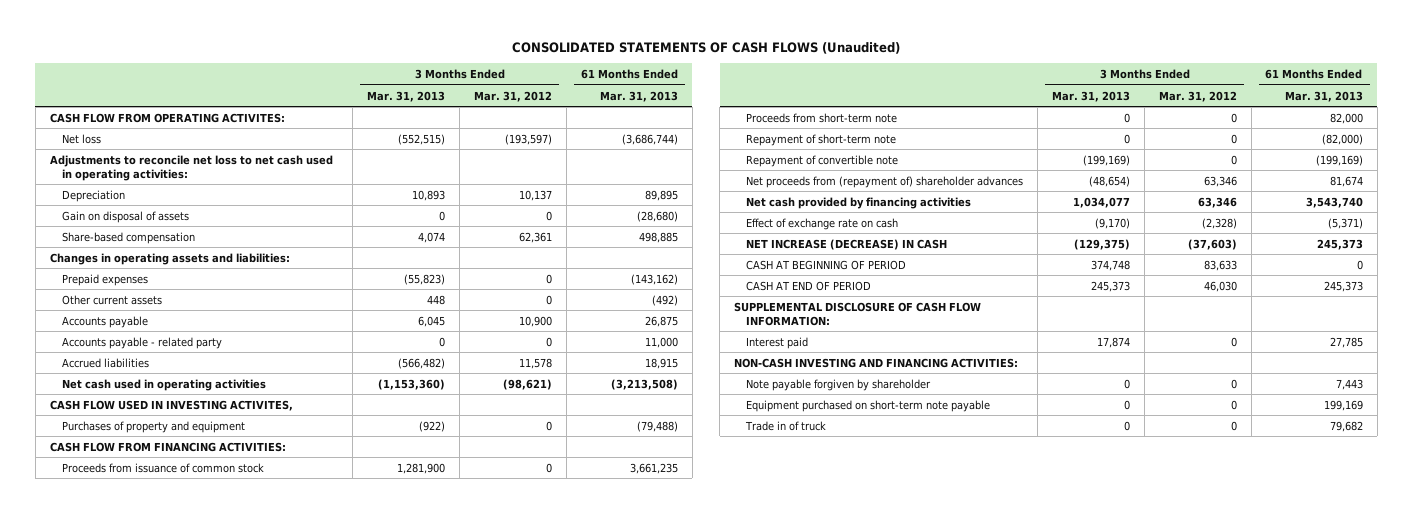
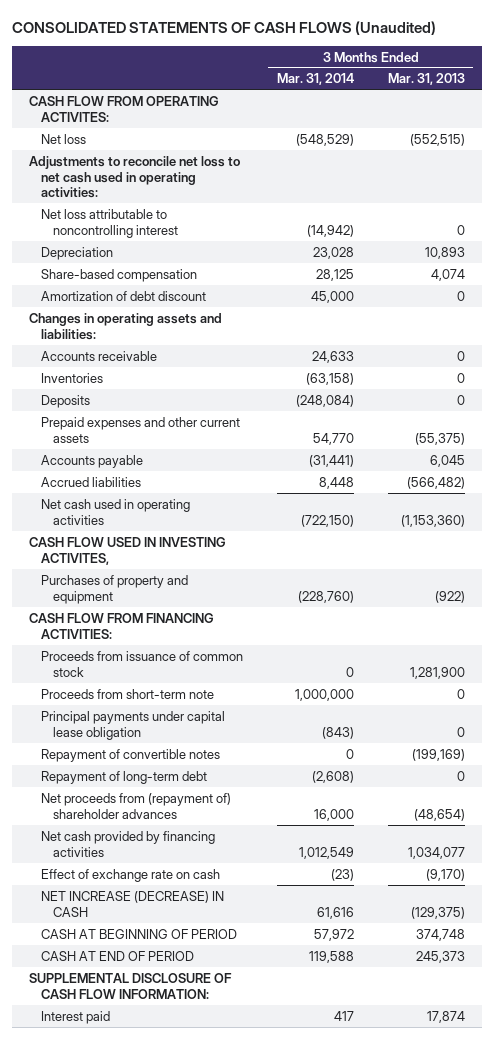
- | 3 Months Ended Mar. 31, 2013 | 3 Months Ended Mar. 31, 2012 | 61 Months Ended Mar. 31, 2013
+ | 3 Months Ended Mar. 31, 2014 | 3 Months Ended Mar. 31, 2013
+ Net loss attributable to noncontrolling interest | (14,942) | 0
- Gain on disposal of assets | 0 | 0 | (28,680)
+ Amortization of debt discount | 45,000 | 0
- Prepaid expenses | (55,823) | 0 | (143,162)
- Other current assets | 448 | 0 | (492)
+ Accounts receivable | 24,633 | 0
+ Inventories | (63,158) | 0
+ Deposits | (248,084) | 0
+ Prepaid expenses and other current assets | 54,770 | (55,375)
- Accounts payable - related party | 0 | 0 | 11,000
- Repayment of short-term note | 0 | 0 | (82,000)
- Repayment of convertible note | (199,169) | 0 | (199,169)
+ Principal payments under capital lease obligation | (843) | 0
+ Repayment of convertible notes | 0 | (199,169)
+ Repayment of long-term debt | (2,608) | 0
- NON-CASH INVESTING AND FINANCING ACTIVITIES:
- Note payable forgiven by shareholder | 0 | 0 | 7,443
- Equipment purchased on short-term note payable | 0 | 0 | 199,169
- Trade in of truck | 0 | 0 | 79,682

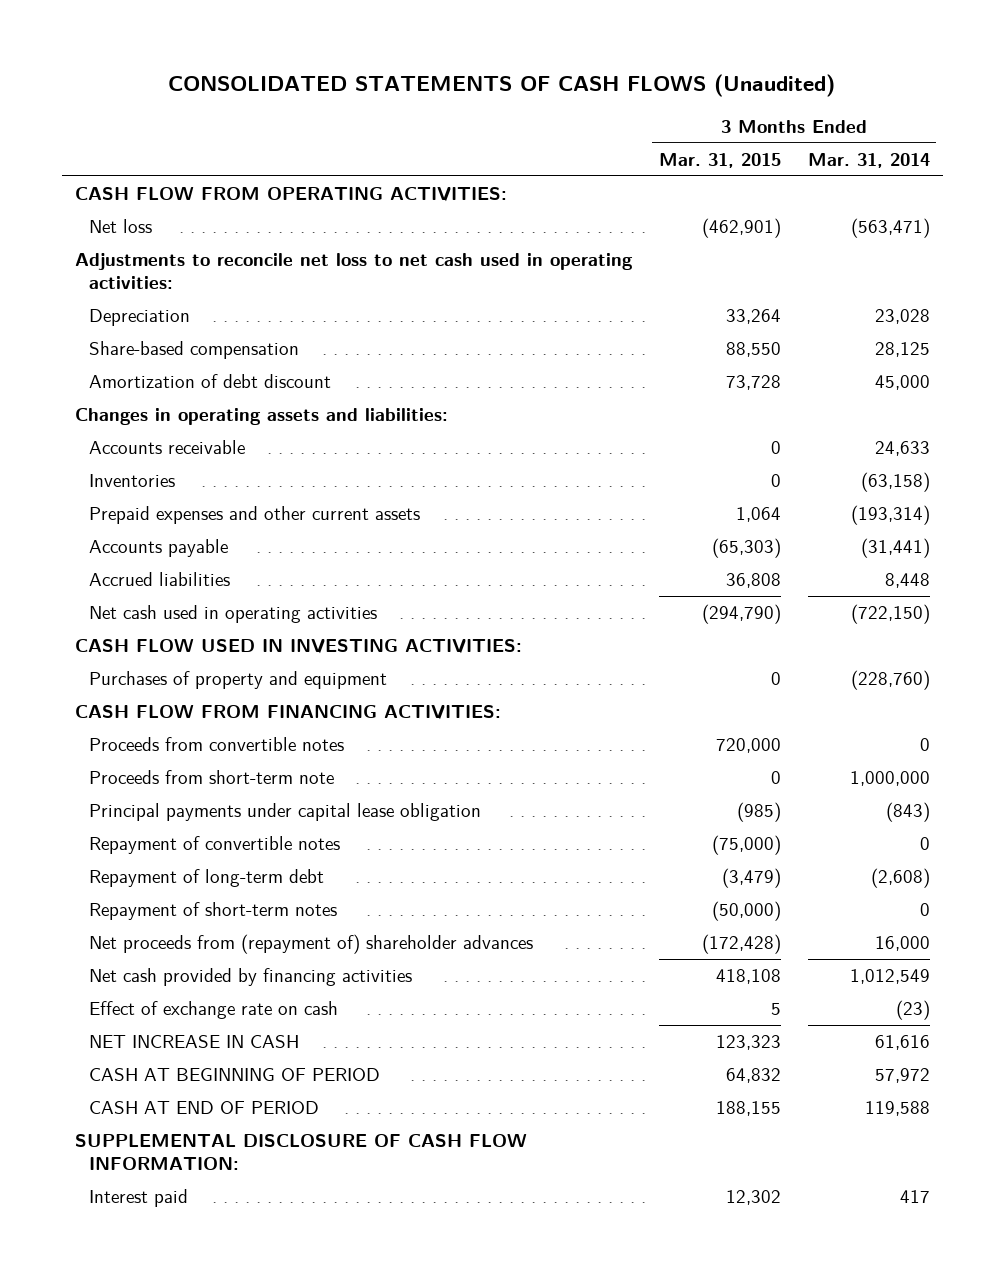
- | 3 Months Ended Mar. 31, 2014 | 3 Months Ended Mar. 31, 2013
+ | 3 Months Ended Mar. 31, 2015 | 3 Months Ended Mar. 31, 2014
- CASH FLOW FROM OPERATING ACTIVITES:
- Net loss | (548,529) | (552,515)
+ CASH FLOW FROM OPERATING ACTIVITIES:
+ Net loss | (462,901) | (563,471)
- Net loss attributable to noncontrolling interest | (14,942) | 0
- Deposits | (248,084) | 0
- Prepaid expenses and other current assets | 54,770 | (55,375)
+ Prepaid expenses and other current assets | 1,064 | (193,314)
- CASH FLOW USED IN INVESTING ACTIVITES,
+ CASH FLOW USED IN INVESTING ACTIVITIES:
- Proceeds from issuance of common stock | 0 | 1,281,900
+ Proceeds from convertible notes | 720,000 | 0
+ Repayment of short-term notes | (50,000) | 0
- NET INCREASE (DECREASE) IN CASH | 61,616 | (129,375)
+ NET INCREASE IN CASH | 123,323 | 61,616

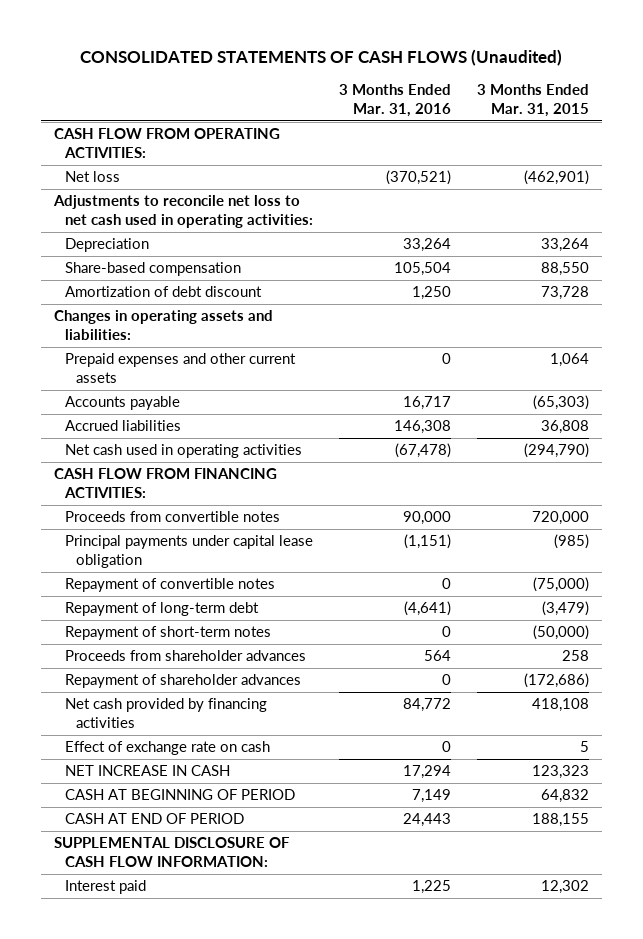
- | 3 Months Ended Mar. 31, 2015 | 3 Months Ended Mar. 31, 2014
+ | 3 Months Ended Mar. 31, 2016 | 3 Months Ended Mar. 31, 2015
- Accounts receivable | 0 | 24,633
- Inventories | 0 | (63,158)
- CASH FLOW USED IN INVESTING ACTIVITIES:
- Purchases of property and equipment | 0 | (228,760)
- Proceeds from short-term note | 0 | 1,000,000
- Net proceeds from (repayment of) shareholder advances | (172,428) | 16,000
+ Proceeds from shareholder advances | 564 | 258
+ Repayment of shareholder advances | 0 | (172,686)

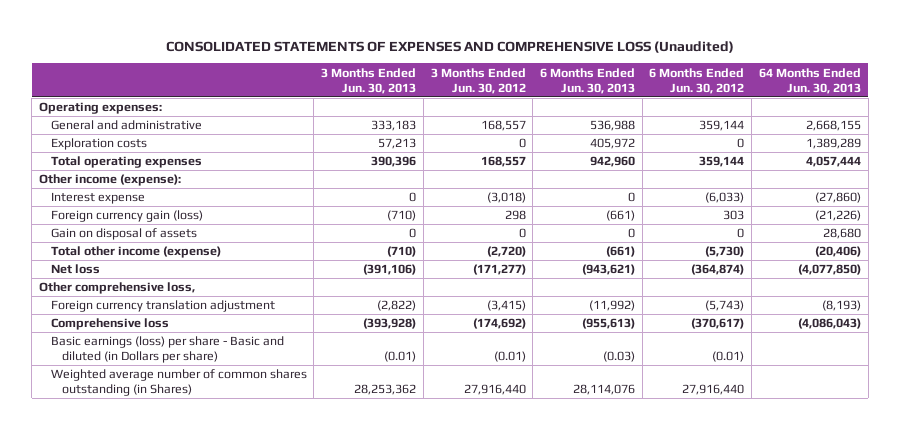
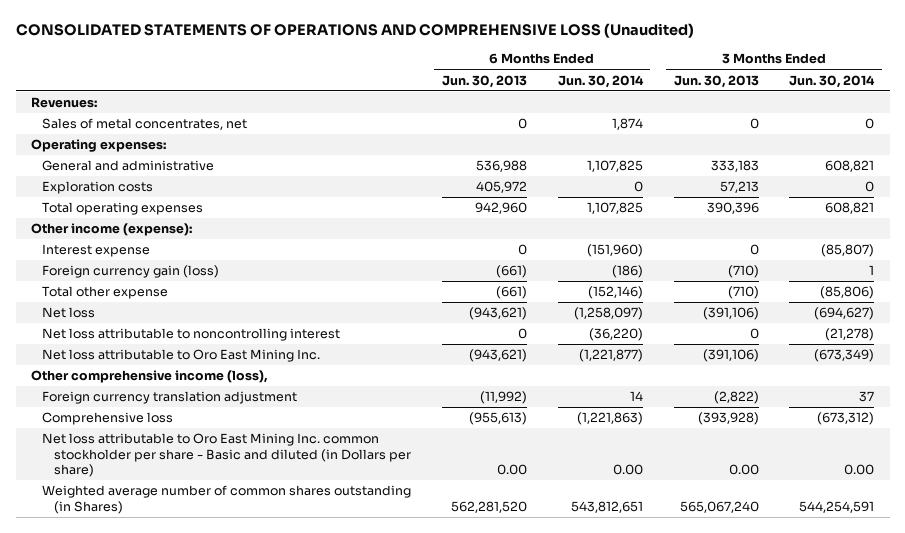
- CONSOLIDATED STATEMENTS OF EXPENSES AND COMPREHENSIVE LOSS (Unaudited)
+ CONSOLIDATED STATEMENTS OF OPERATIONS AND COMPREHENSIVE LOSS (Unaudited)
- | 3 Months Ended Jun. 30, 2013 | 3 Months Ended Jun. 30, 2012 | 6 Months Ended Jun. 30, 2013 | 6 Months Ended Jun. 30, 2012 | 64 Months Ended Jun. 30, 2013
+ | 6 Months Ended Jun. 30, 2013 | 6 Months Ended Jun. 30, 2014 | 3 Months Ended Jun. 30, 2013 | 3 Months Ended Jun. 30, 2014
+ Revenues:
+ Sales of metal concentrates, net | 0 | 1,874 | 0 | 0
- Gain on disposal of assets | 0 | 0 | 0 | 0 | 28,680
- Total other income (expense) | (710) | (2,720) | (661) | (5,730) | (20,406)
+ Total other expense | (661) | (152,146) | (710) | (85,806)
- Other comprehensive loss,
+ Net loss attributable to noncontrolling interest | 0 | (36,220) | 0 | (21,278)
+ Net loss attributable to Oro East Mining Inc. | (943,621) | (1,221,877) | (391,106) | (673,349)
+ Other comprehensive income (loss),
- Basic earnings (loss) per share - Basic and diluted (in Dollars per share) | (0.01) | (0.01) | (0.03) | (0.01) |
- Weighted average number of common shares outstanding (in Shares) | 28,253,362 | 27,916,440 | 28,114,076 | 27,916,440 |
+ Net loss attributable to Oro East Mining Inc. common stockholder per share - Basic and diluted (in Dollars per share) | 0.00 | 0.00 | 0.00 | 0.00
+ Weighted average number of common shares outstanding (in Shares) | 562,281,520 | 543,812,651 | 565,067,240 | 544,254,591

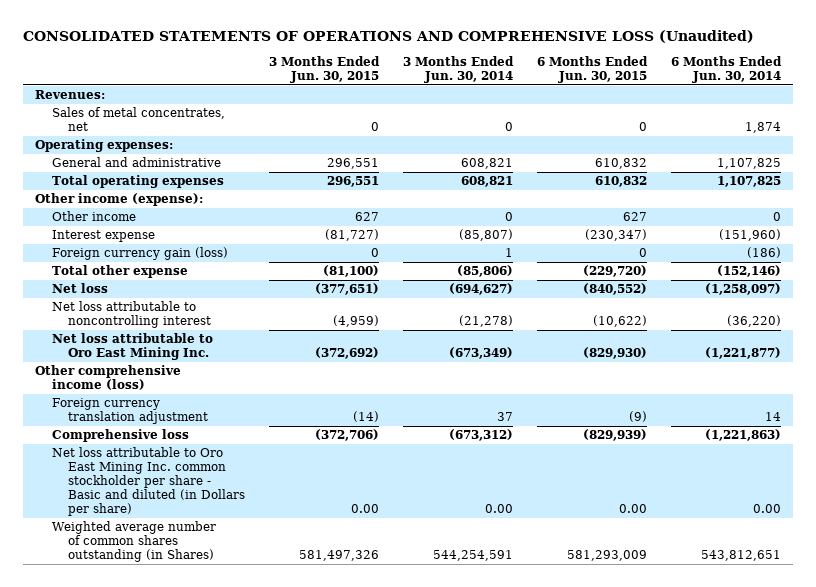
- | 6 Months Ended Jun. 30, 2013 | 6 Months Ended Jun. 30, 2014 | 3 Months Ended Jun. 30, 2013 | 3 Months Ended Jun. 30, 2014
+ | 3 Months Ended Jun. 30, 2015 | 3 Months Ended Jun. 30, 2014 | 6 Months Ended Jun. 30, 2015 | 6 Months Ended Jun. 30, 2014
- Exploration costs | 405,972 | 0 | 57,213 | 0
+ Other income | 627 | 0 | 627 | 0
- Other comprehensive income (loss),
+ Other comprehensive income (loss)

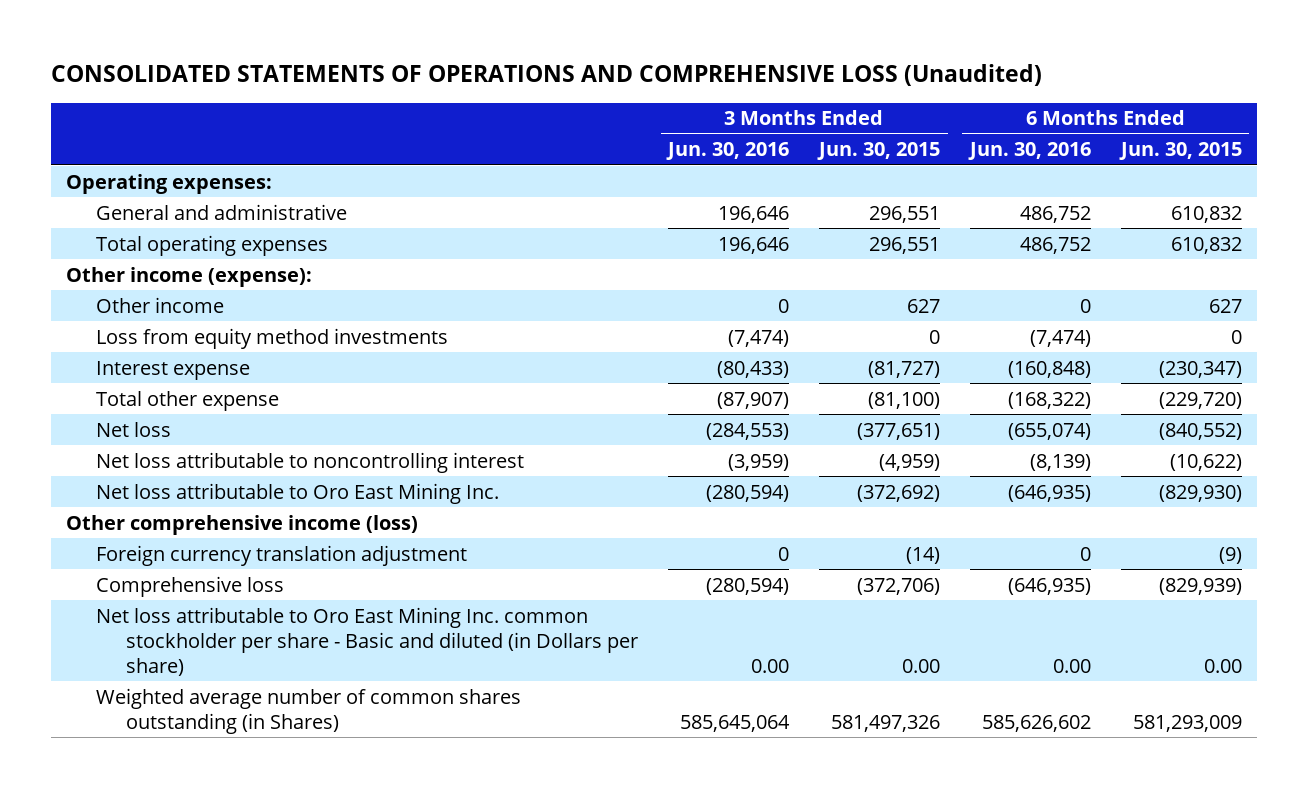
- | 3 Months Ended Jun. 30, 2015 | 3 Months Ended Jun. 30, 2014 | 6 Months Ended Jun. 30, 2015 | 6 Months Ended Jun. 30, 2014
+ | 3 Months Ended Jun. 30, 2016 | 3 Months Ended Jun. 30, 2015 | 6 Months Ended Jun. 30, 2016 | 6 Months Ended Jun. 30, 2015
- Revenues:
- Sales of metal concentrates, net | 0 | 0 | 0 | 1,874
+ Loss from equity method investments | (7,474) | 0 | (7,474) | 0
- Foreign currency gain (loss) | 0 | 1 | 0 | (186)

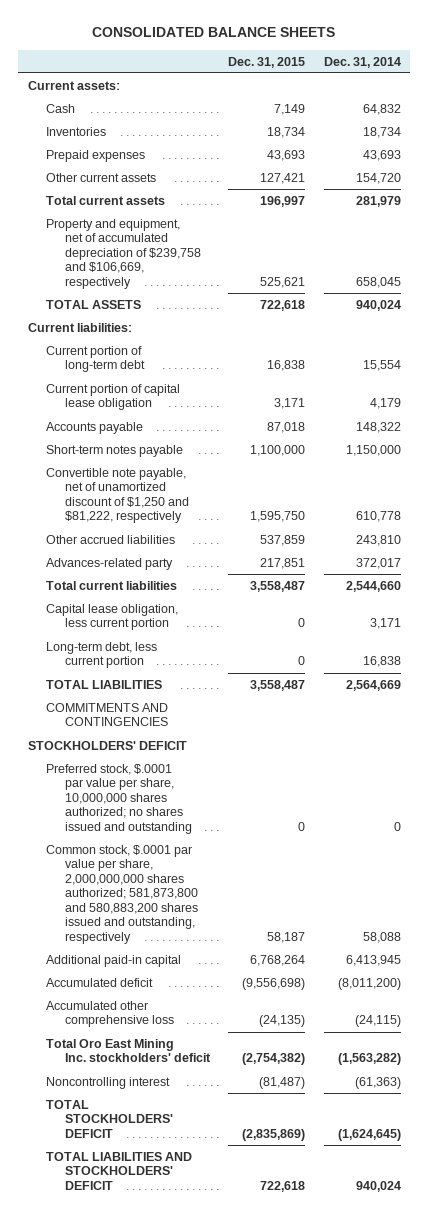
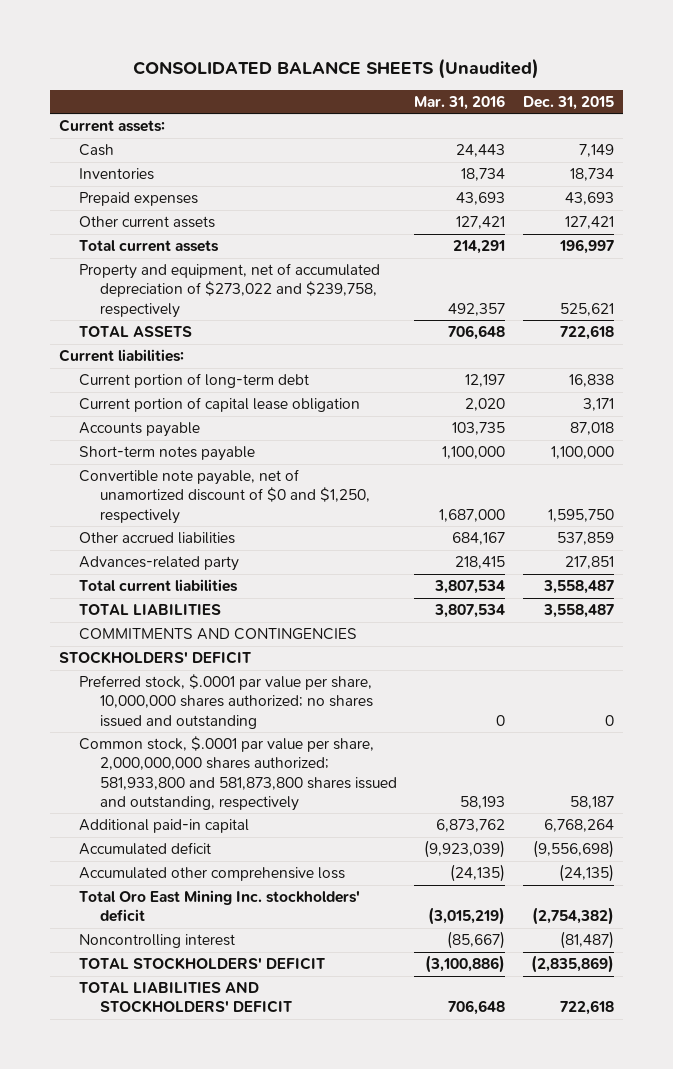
- CONSOLIDATED BALANCE SHEETS
+ CONSOLIDATED BALANCE SHEETS (Unaudited)
- | Dec. 31, 2015 | Dec. 31, 2014
+ | Mar. 31, 2016 | Dec. 31, 2015
- Property and equipment, net of accumulated depreciation of $239,758 and $106,669, respectively | 525,621 | 658,045
+ Property and equipment, net of accumulated depreciation of $273,022 and $239,758, respectively | 492,357 | 525,621
- Convertible note payable, net of unamortized discount of $1,250 and $81,222, respectively | 1,595,750 | 610,778
+ Convertible note payable, net of unamortized discount of $0 and $1,250, respectively | 1,687,000 | 1,595,750
- Capital lease obligation, less current portion | 0 | 3,171
- Long-term debt, less current portion | 0 | 16,838
- Common stock, $.0001 par value per share, 2,000,000,000 shares authorized; 581,873,800 and 580,883,200 shares issued and outstanding, respectively | 58,187 | 58,088
+ Common stock, $.0001 par value per share, 2,000,000,000 shares authorized; 581,933,800 and 581,873,800 shares issued and outstanding, respectively | 58,193 | 58,187

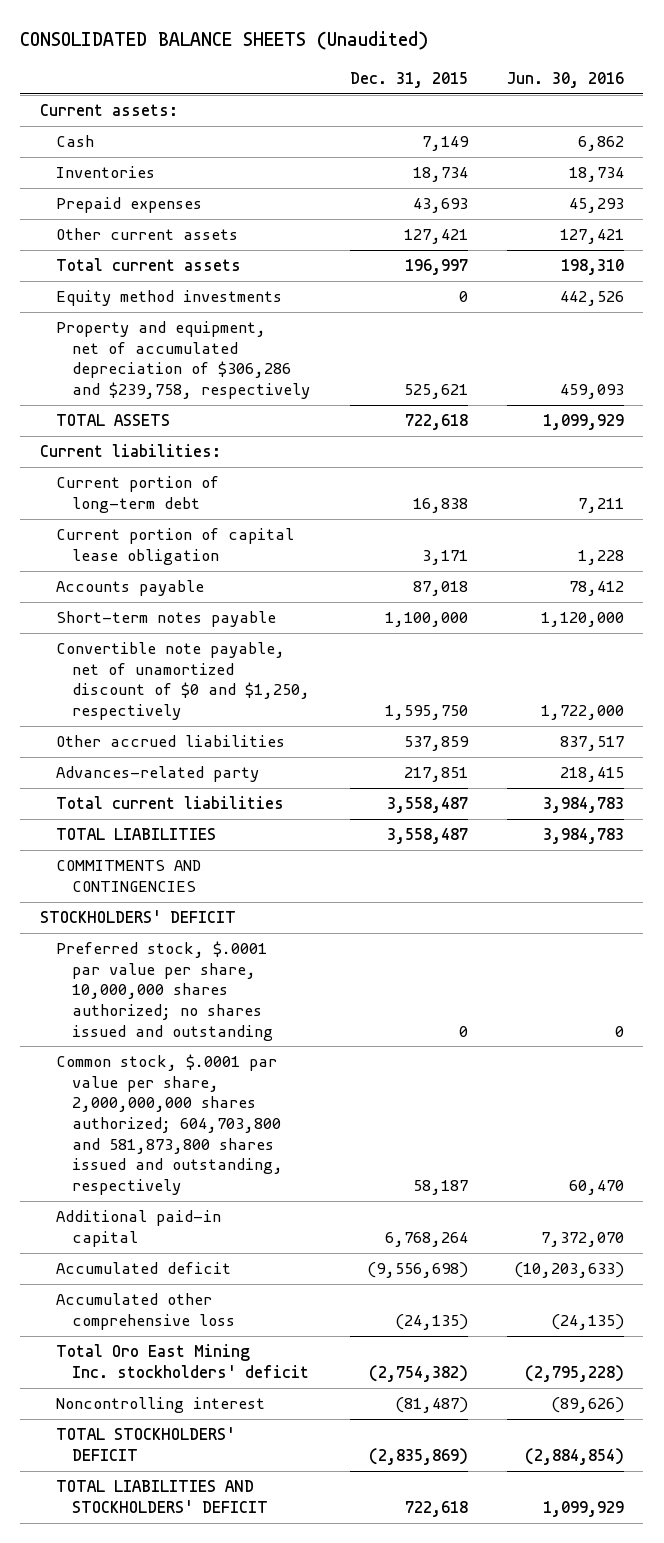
- | Mar. 31, 2016 | Dec. 31, 2015
+ | Dec. 31, 2015 | Jun. 30, 2016
- Property and equipment, net of accumulated depreciation of $273,022 and $239,758, respectively | 492,357 | 525,621
+ Equity method investments | 0 | 442,526
+ Property and equipment, net of accumulated depreciation of $306,286 and $239,758, respectively | 525,621 | 459,093
- Common stock, $.0001 par value per share, 2,000,000,000 shares authorized; 581,933,800 and 581,873,800 shares issued and outstanding, respectively | 58,193 | 58,187
+ Common stock, $.0001 par value per share, 2,000,000,000 shares authorized; 604,703,800 and 581,873,800 shares issued and outstanding, respectively | 58,187 | 60,470

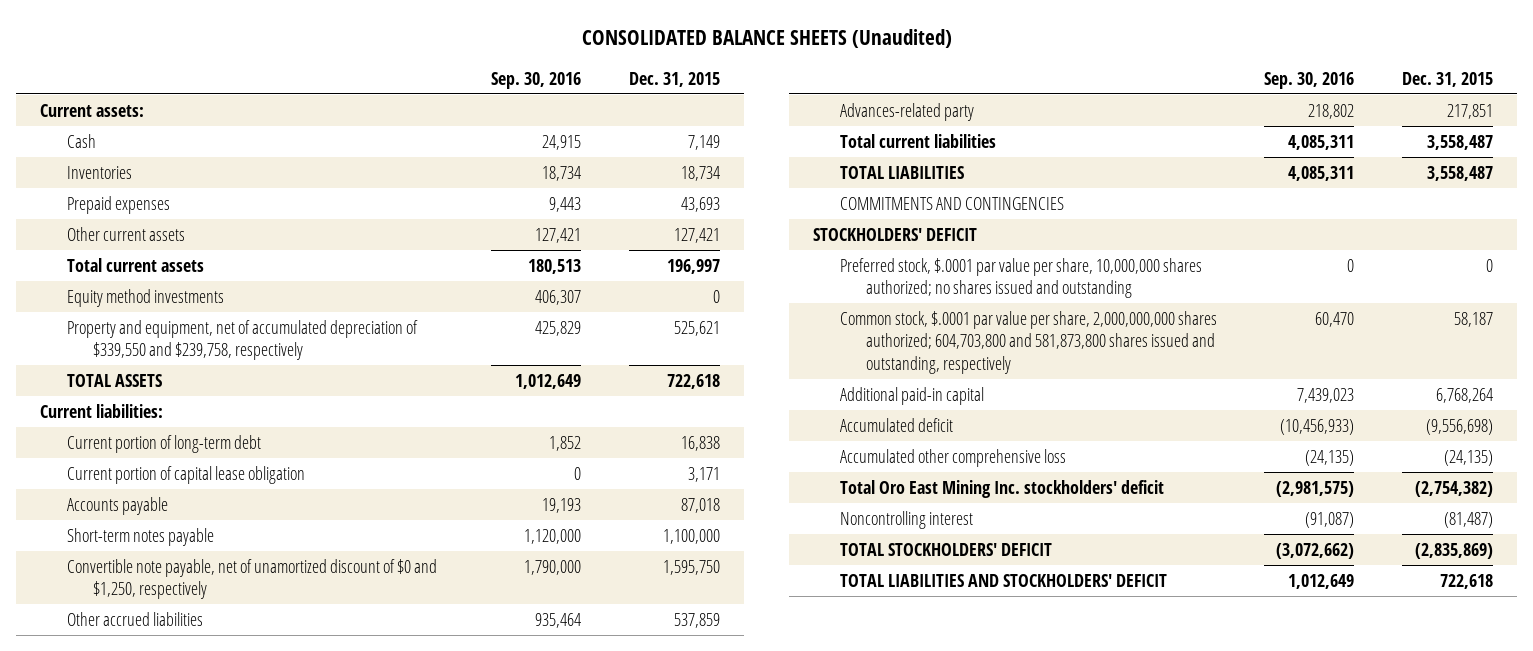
- | Dec. 31, 2015 | Jun. 30, 2016
+ | Sep. 30, 2016 | Dec. 31, 2015
- Property and equipment, net of accumulated depreciation of $306,286 and $239,758, respectively | 525,621 | 459,093
+ Property and equipment, net of accumulated depreciation of $339,550 and $239,758, respectively | 425,829 | 525,621

